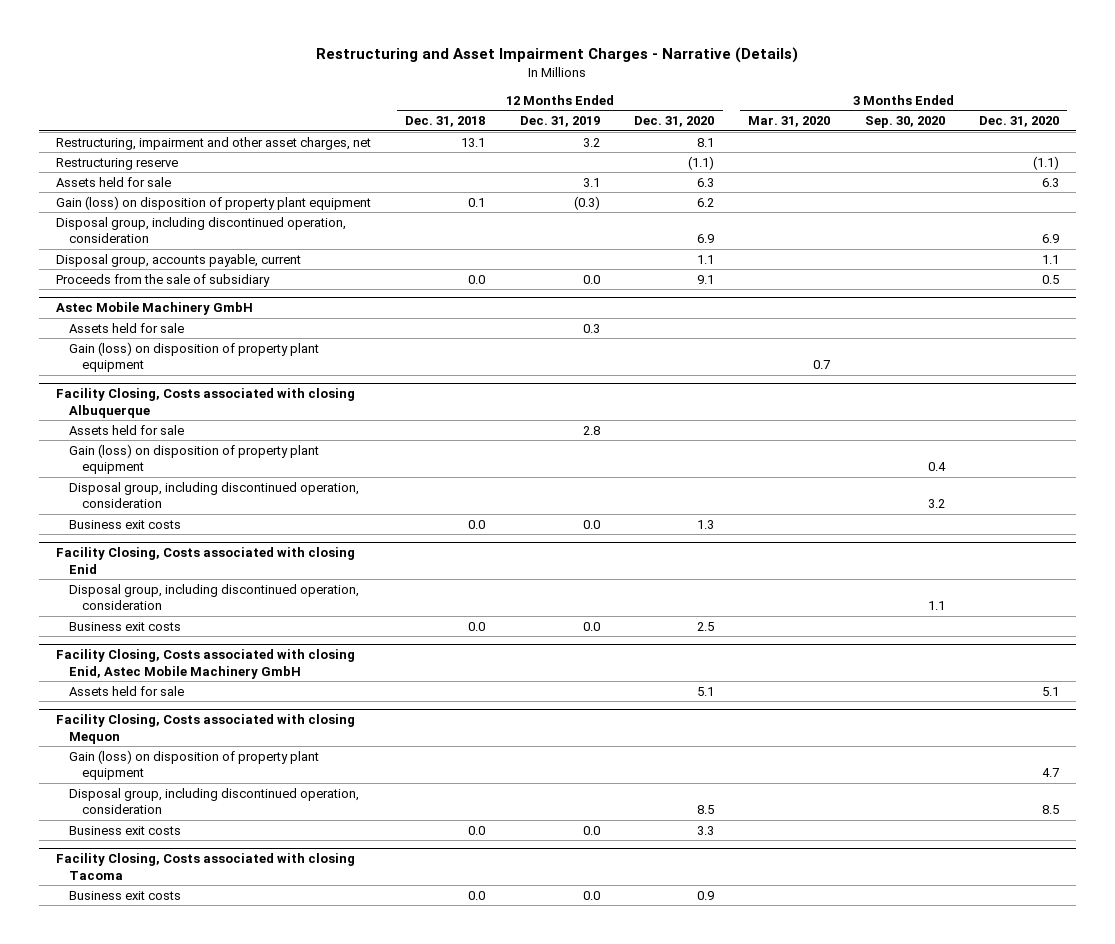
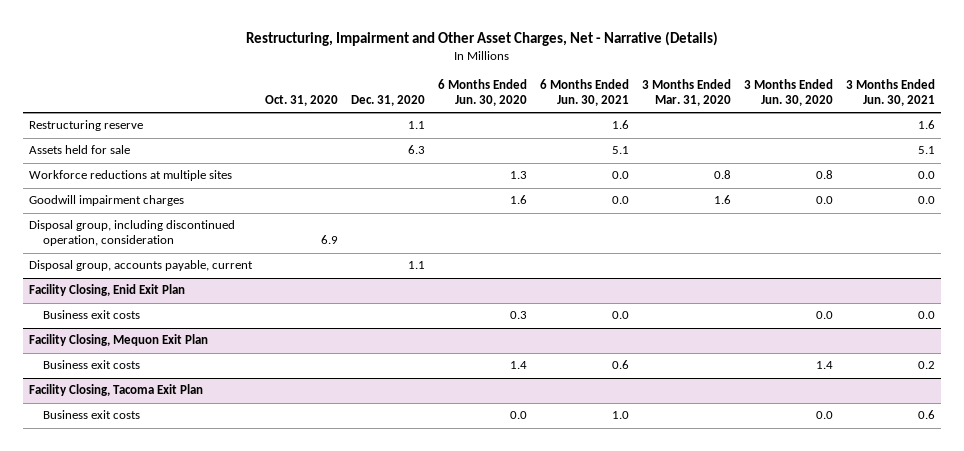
- Restructuring and Asset Impairment Charges - Narrative (Details)
+ Restructuring, Impairment and Other Asset Charges, Net - Narrative (Details)
- | 12 Months Ended Dec. 31, 2018 | 12 Months Ended Dec. 31, 2019 | 12 Months Ended Dec. 31, 2020 | 3 Months Ended Mar. 31, 2020 | 3 Months Ended Sep. 30, 2020 | 3 Months Ended Dec. 31, 2020
+ | Oct. 31, 2020 | Dec. 31, 2020 | 6 Months Ended Jun. 30, 2020 | 6 Months Ended Jun. 30, 2021 | 3 Months Ended Mar. 31, 2020 | 3 Months Ended Jun. 30, 2020 | 3 Months Ended Jun. 30, 2021
- Restructuring, impairment and other asset charges, net | 13.1 | 3.2 | 8.1 | | |
- Gain (loss) on disposition of property plant equipment | 0.1 | (0.3) | 6.2 | | |
+ Workforce reductions at multiple sites | | | 1.3 | 0.0 | 0.8 | 0.8 | 0.0
+ Goodwill impairment charges | | | 1.6 | 0.0 | 1.6 | 0.0 | 0.0
- Proceeds from the sale of subsidiary | 0.0 | 0.0 | 9.1 | | | 0.5
- Astec Mobile Machinery GmbH
- Assets held for sale | | 0.3 | | | |
- Gain (loss) on disposition of property plant equipment | | | | 0.7 | |
- Facility Closing, Costs associated with closing Albuquerque
- Assets held for sale | | 2.8 | | | |
- Gain (loss) on disposition of property plant equipment | | | | | 0.4 |
- Disposal group, including discontinued operation, consideration | | | | | 3.2 |
- Business exit costs | 0.0 | 0.0 | 1.3 | | |
- Facility Closing, Costs associated with closing Enid
- Disposal group, including discontinued operation, consideration | | | | | 1.1 |
- Business exit costs | 0.0 | 0.0 | 2.5 | | |
- Facility Closing, Costs associated with closing Enid, Astec Mobile Machinery GmbH
- Assets held for sale | | | 5.1 | | | 5.1
- Facility Closing, Costs associated with closing Mequon
- Gain (loss) on disposition of property plant equipment | | | | | | 4.7
- Disposal group, including discontinued operation, consideration | | | 8.5 | | | 8.5
- Business exit costs | 0.0 | 0.0 | 3.3 | | |
- Facility Closing, Costs associated with closing Tacoma
- Business exit costs | 0.0 | 0.0 | 0.9 | | |
+ Facility Closing, Enid Exit Plan
+ Business exit costs | | | 0.3 | 0.0 | | 0.0 | 0.0
+ Facility Closing, Mequon Exit Plan
+ Business exit costs | | | 1.4 | 0.6 | | 1.4 | 0.2
+ Facility Closing, Tacoma Exit Plan
+ Business exit costs | | | 0.0 | 1.0 | | 0.0 | 0.6

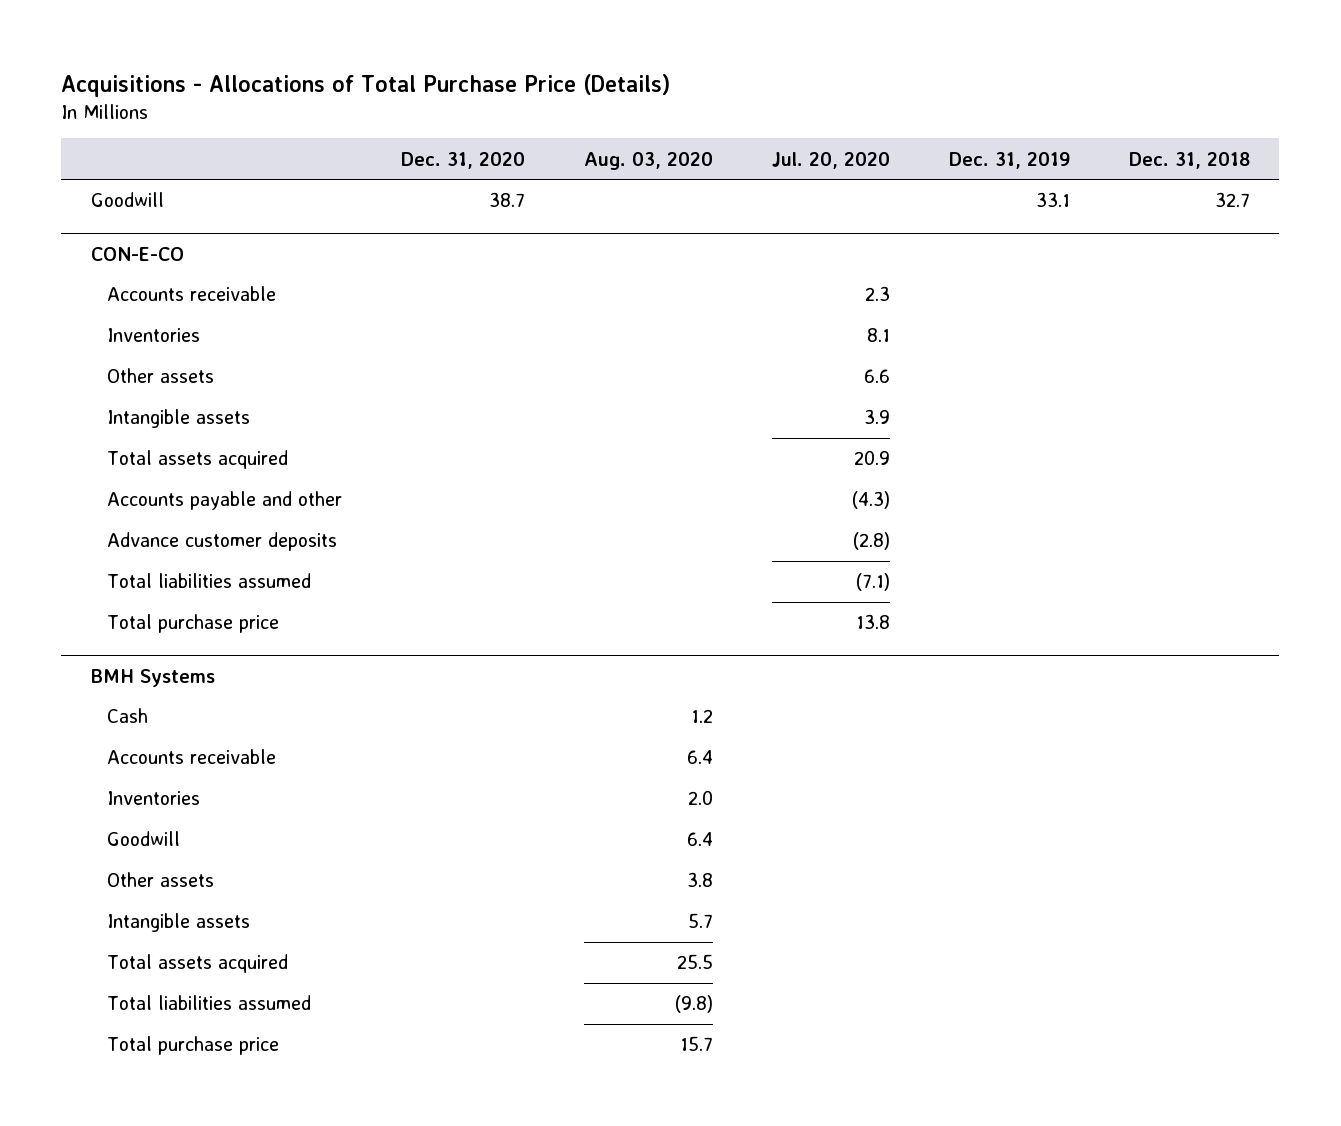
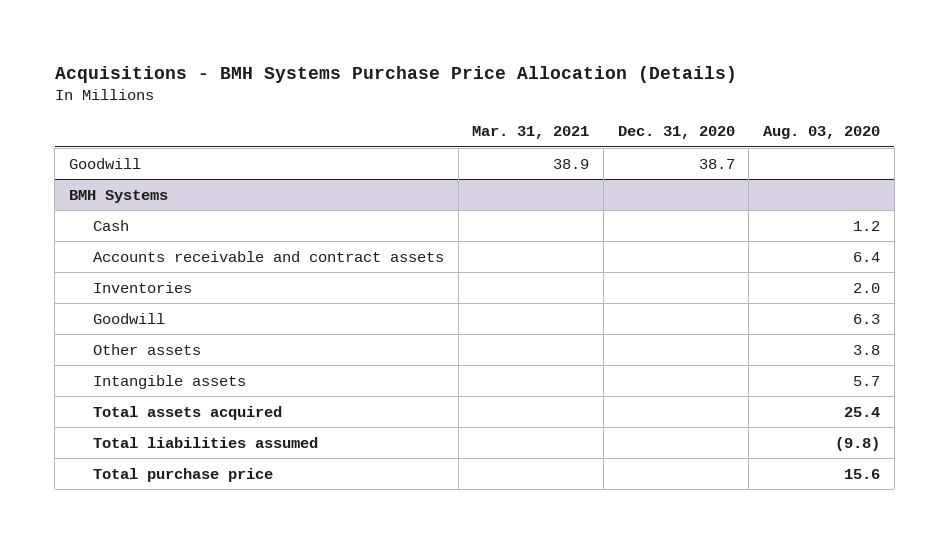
- Acquisitions - Allocations of Total Purchase Price (Details)
+ Acquisitions - BMH Systems Purchase Price Allocation (Details)
- | Dec. 31, 2020 | Aug. 03, 2020 | Jul. 20, 2020 | Dec. 31, 2019 | Dec. 31, 2018
+ | Mar. 31, 2021 | Dec. 31, 2020 | Aug. 03, 2020
- CON-E-CO
- Accounts receivable | | | 2.3 | |
- Inventories | | | 8.1 | |
- Other assets | | | 6.6 | |
- Intangible assets | | | 3.9 | |
- Total assets acquired | | | 20.9 | |
- Accounts payable and other | | | (4.3) | |
- Advance customer deposits | | | (2.8) | |
- Total liabilities assumed | | | (7.1) | |
- Total purchase price | | | 13.8 | |
@ BMH Systems
- Accounts receivable | | 6.4 | | |
+ Accounts receivable and contract assets | | | 6.4
- Goodwill | | 6.4 | | |
+ Goodwill | | | 6.3
- Total assets acquired | | 25.5 | | |
+ Total assets acquired | | | 25.4
- Total purchase price | | 15.7 | | |
+ Total purchase price | | | 15.6

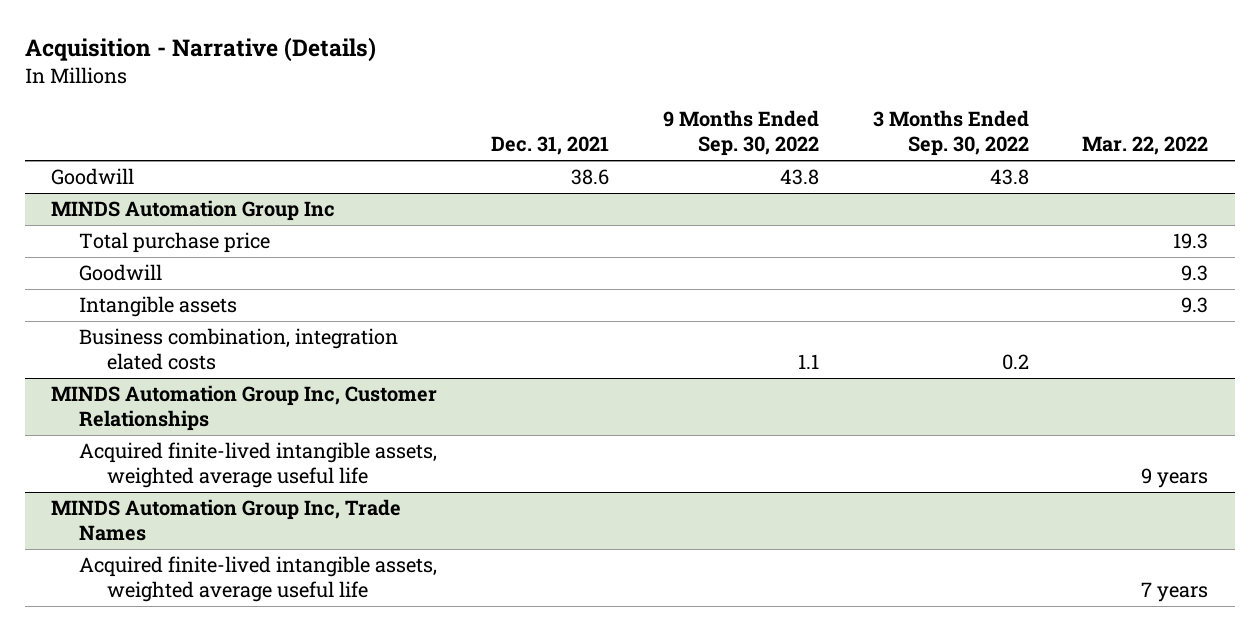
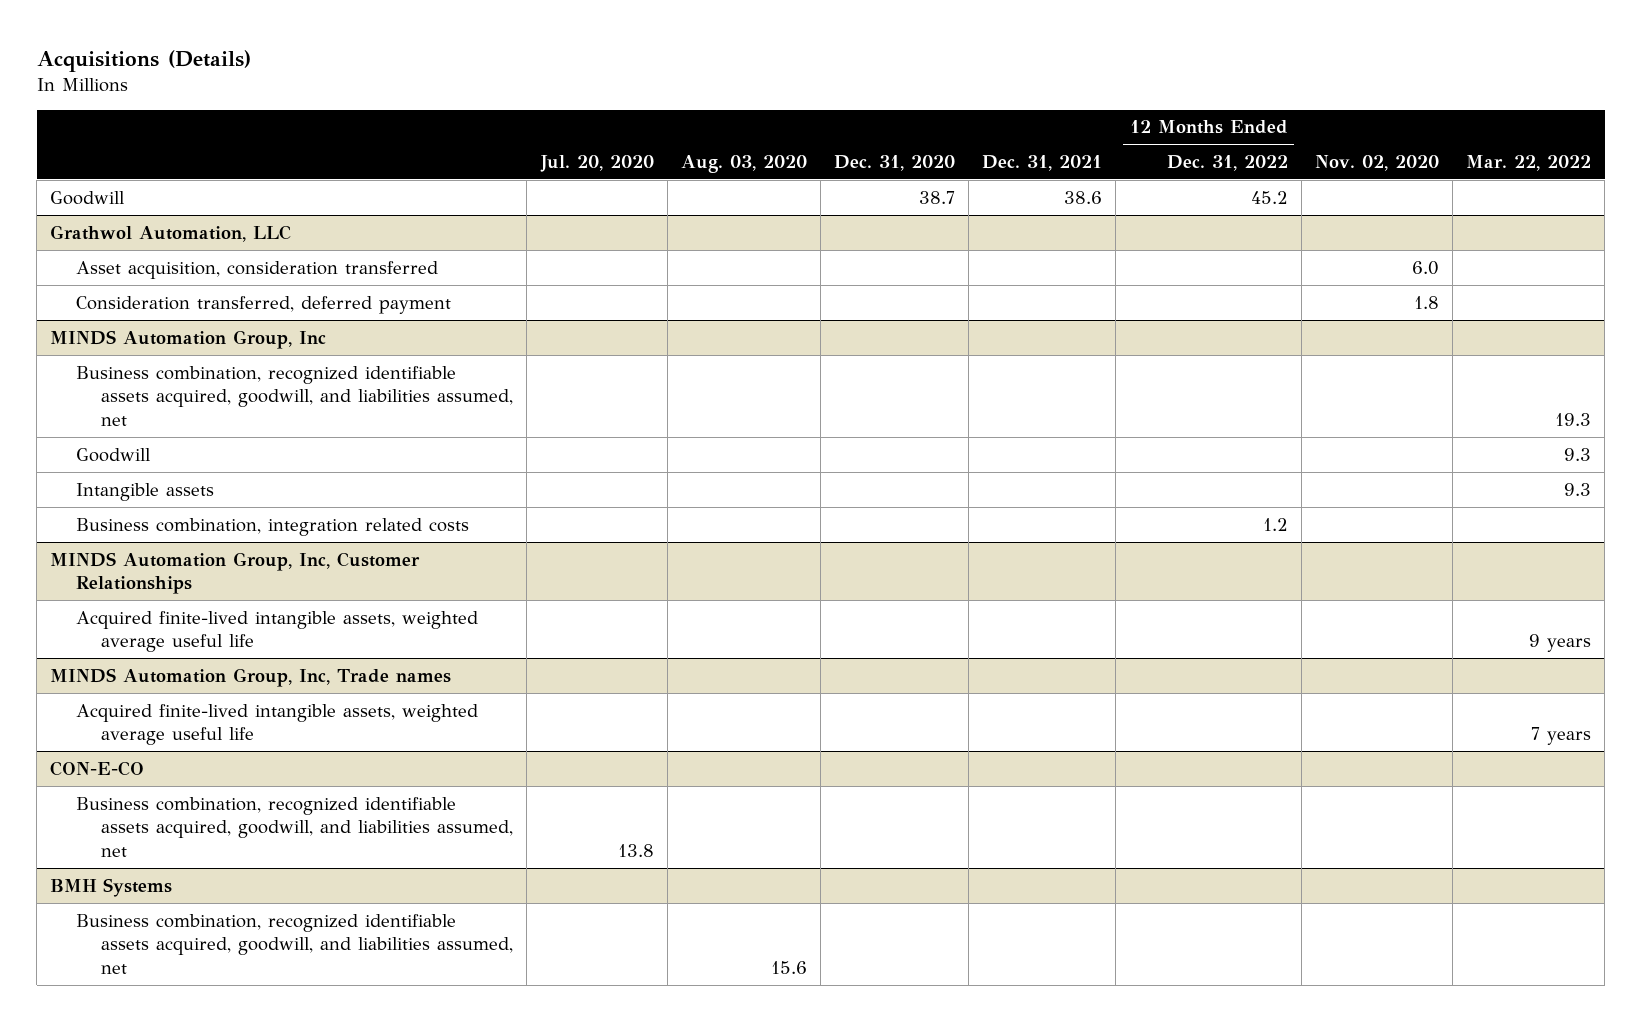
- Acquisition - Narrative (Details)
+ Acquisitions (Details)
- | Dec. 31, 2021 | 9 Months Ended Sep. 30, 2022 | 3 Months Ended Sep. 30, 2022 | Mar. 22, 2022
+ | Jul. 20, 2020 | Aug. 03, 2020 | Dec. 31, 2020 | Dec. 31, 2021 | 12 Months Ended Dec. 31, 2022 | Nov. 02, 2020 | Mar. 22, 2022
- MINDS Automation Group Inc
- Total purchase price | | | | 19.3
+ Grathwol Automation, LLC
+ Asset acquisition, consideration transferred | | | | | | 6.0 |
+ Consideration transferred, deferred payment | | | | | | 1.8 |
+ MINDS Automation Group, Inc
+ Business combination, recognized identifiable assets acquired, goodwill, and liabilities assumed, net | | | | | | | 19.3
- Business combination, integration elated costs | | 1.1 | 0.2 |
- MINDS Automation Group Inc, Customer Relationships
+ Business combination, integration related costs | | | | | 1.2 | |
+ MINDS Automation Group, Inc, Customer Relationships
- MINDS Automation Group Inc, Trade Names
+ MINDS Automation Group, Inc, Trade names
+ CON-E-CO
+ Business combination, recognized identifiable assets acquired, goodwill, and liabilities assumed, net | 13.8 | | | | | |
+ BMH Systems
+ Business combination, recognized identifiable assets acquired, goodwill, and liabilities assumed, net | | 15.6 | | | | |

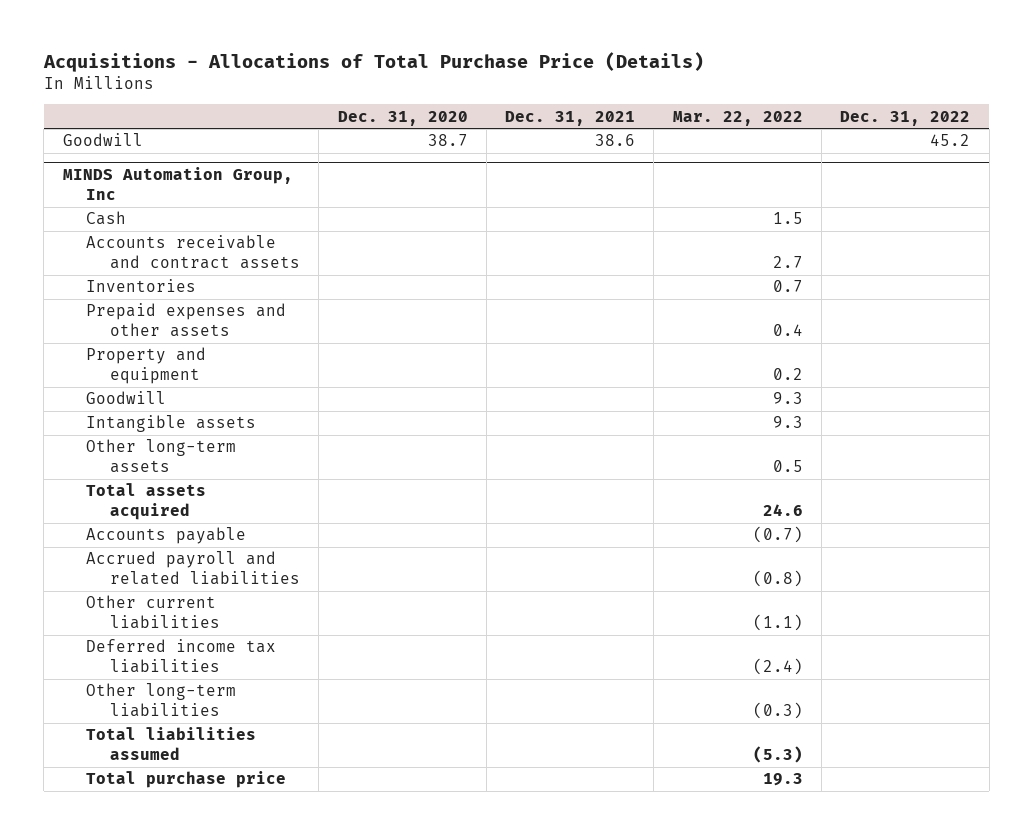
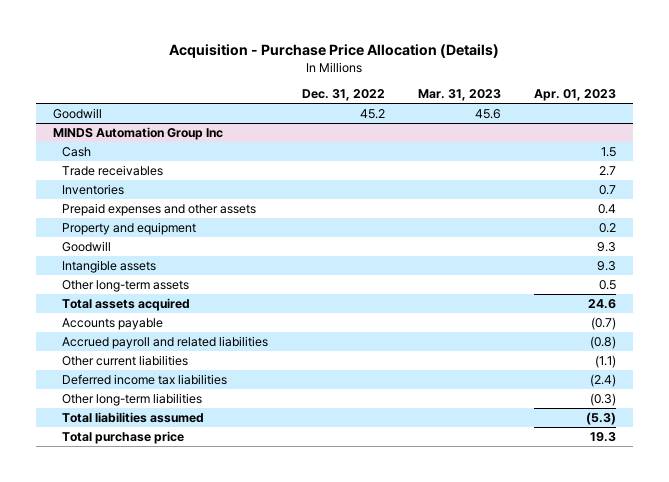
- Acquisitions - Allocations of Total Purchase Price (Details)
+ Acquisition - Purchase Price Allocation (Details)
- | Dec. 31, 2020 | Dec. 31, 2021 | Mar. 22, 2022 | Dec. 31, 2022
+ | Dec. 31, 2022 | Mar. 31, 2023 | Apr. 01, 2023
- MINDS Automation Group, Inc
+ MINDS Automation Group Inc
- Accounts receivable and contract assets | | | 2.7 |
+ Trade receivables | | | 2.7

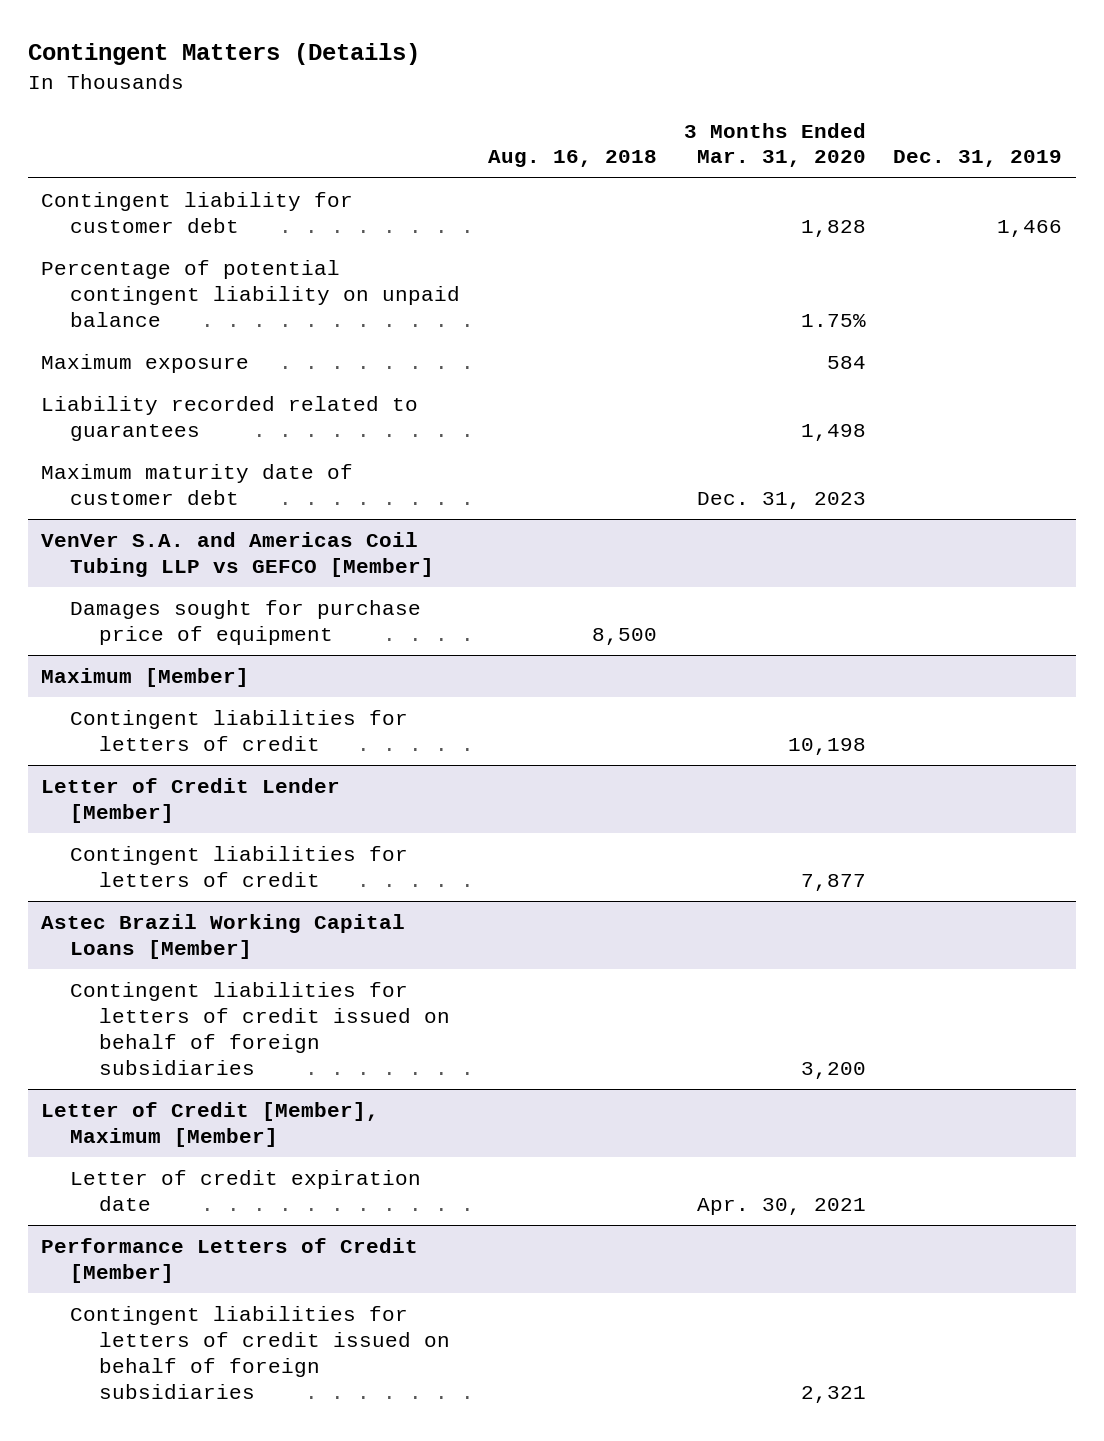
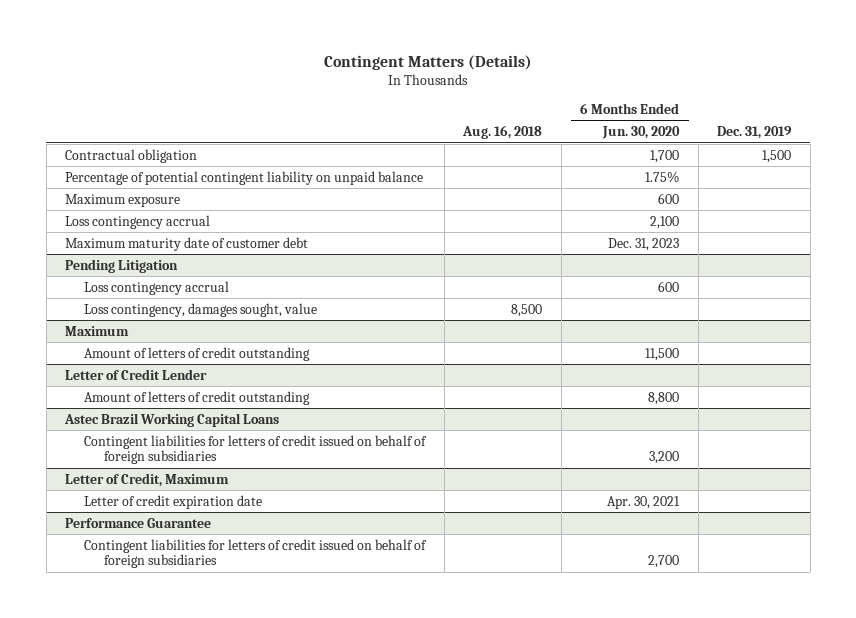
- | Aug. 16, 2018 | 3 Months Ended Mar. 31, 2020 | Dec. 31, 2019
+ | Aug. 16, 2018 | 6 Months Ended Jun. 30, 2020 | Dec. 31, 2019
- Contingent liability for customer debt | | 1,828 | 1,466
+ Contractual obligation | | 1,700 | 1,500
- Liability recorded related to guarantees | | 1,498 |
+ Loss contingency accrual | | 2,100 |
- VenVer S.A. and Americas Coil Tubing LLP vs GEFCO [Member]
- Damages sought for purchase price of equipment | 8,500 | |
- Maximum [Member]
- Contingent liabilities for letters of credit | | 10,198 |
- Letter of Credit Lender [Member]
- Contingent liabilities for letters of credit | | 7,877 |
- Astec Brazil Working Capital Loans [Member]
+ Pending Litigation
+ Loss contingency accrual | | 600 |
+ Loss contingency, damages sought, value | 8,500 | |
+ Maximum
+ Amount of letters of credit outstanding | | 11,500 |
+ Letter of Credit Lender
+ Amount of letters of credit outstanding | | 8,800 |
+ Astec Brazil Working Capital Loans
- Letter of Credit [Member], Maximum [Member]
+ Letter of Credit, Maximum
- Performance Letters of Credit [Member]
+ Performance Guarantee

